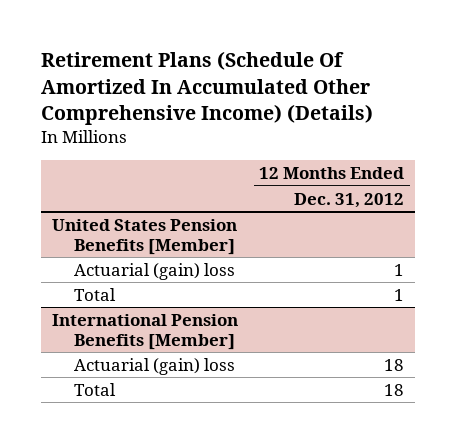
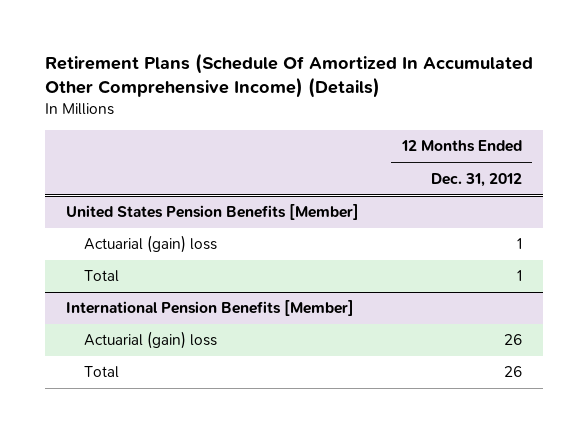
@ International Pension Benefits [Member]
- Actuarial (gain) loss | 18
- Total | 18
+ Actuarial (gain) loss | 26
+ Total | 26

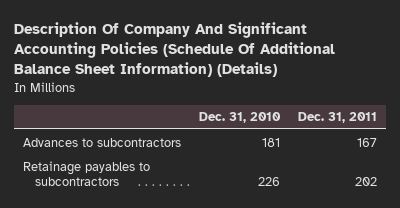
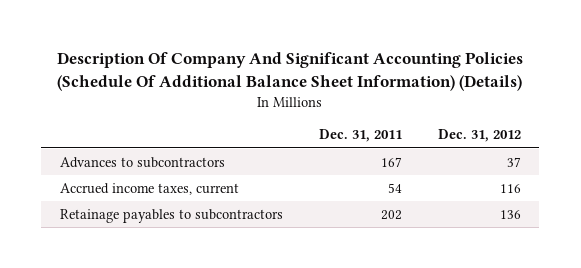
- | Dec. 31, 2010 | Dec. 31, 2011
+ | Dec. 31, 2011 | Dec. 31, 2012
+ Accrued income taxes, current | 54 | 116

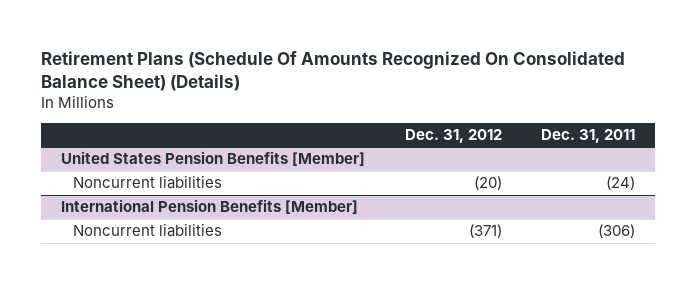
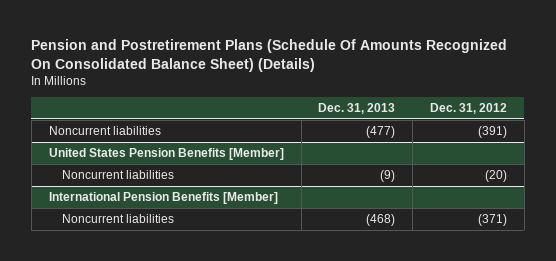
- Retirement Plans (Schedule Of Amounts Recognized On Consolidated Balance Sheet) (Details)
+ Pension and Postretirement Plans (Schedule Of Amounts Recognized On Consolidated Balance Sheet) (Details)
- | Dec. 31, 2012 | Dec. 31, 2011
+ | Dec. 31, 2013 | Dec. 31, 2012
+ Noncurrent liabilities | (477) | (391)

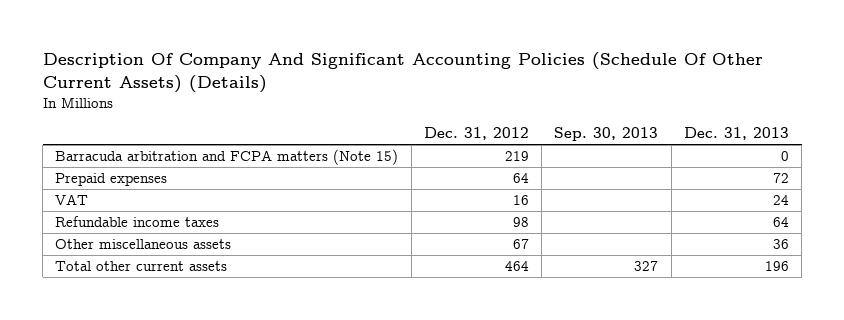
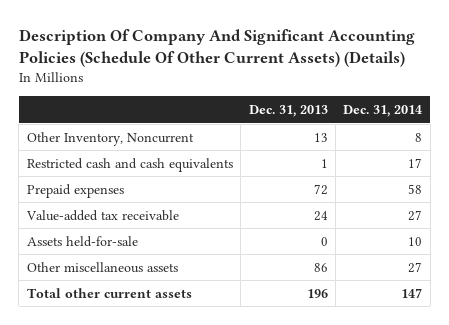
- | Dec. 31, 2012 | Sep. 30, 2013 | Dec. 31, 2013
+ | Dec. 31, 2013 | Dec. 31, 2014
- Barracuda arbitration and FCPA matters (Note 15) | 219 | | 0
+ Other Inventory, Noncurrent | 13 | 8
+ Restricted cash and cash equivalents | 1 | 17
- VAT | 16 | | 24
- Refundable income taxes | 98 | | 64
- Other miscellaneous assets | 67 | | 36
+ Value-added tax receivable | 24 | 27
+ Assets held-for-sale | 0 | 10
+ Other miscellaneous assets | 86 | 27

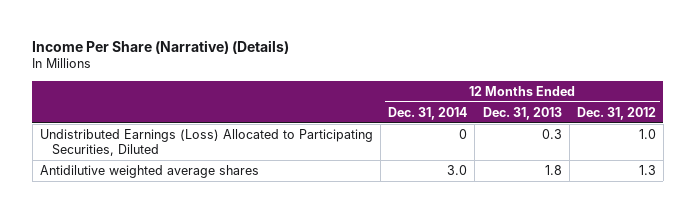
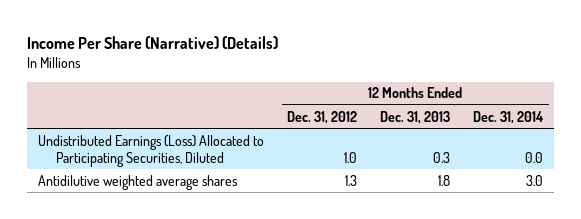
- | 12 Months Ended Dec. 31, 2014 | 12 Months Ended Dec. 31, 2013 | 12 Months Ended Dec. 31, 2012
+ | 12 Months Ended Dec. 31, 2012 | 12 Months Ended Dec. 31, 2013 | 12 Months Ended Dec. 31, 2014
- Undistributed Earnings (Loss) Allocated to Participating Securities, Diluted | 0 | 0.3 | 1.0
+ Undistributed Earnings (Loss) Allocated to Participating Securities, Diluted | 1.0 | 0.3 | 0.0

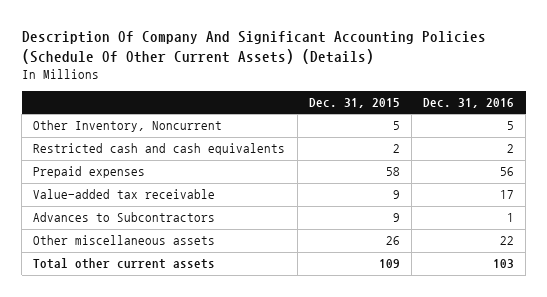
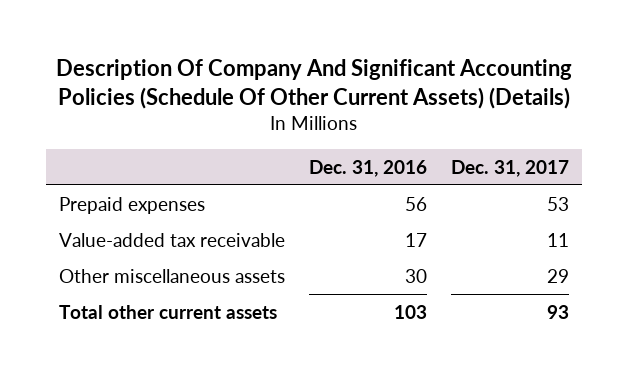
- | Dec. 31, 2015 | Dec. 31, 2016
+ | Dec. 31, 2016 | Dec. 31, 2017
- Other Inventory, Noncurrent | 5 | 5
- Restricted cash and cash equivalents | 2 | 2
- Advances to Subcontractors | 9 | 1
- Other miscellaneous assets | 26 | 22
+ Other miscellaneous assets | 30 | 29

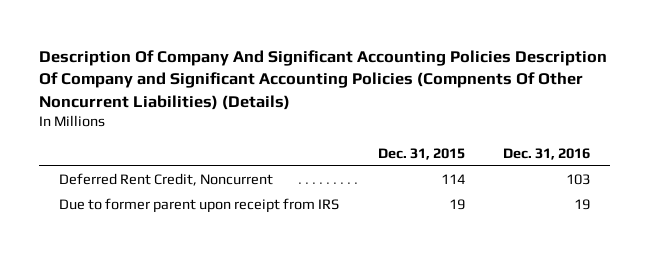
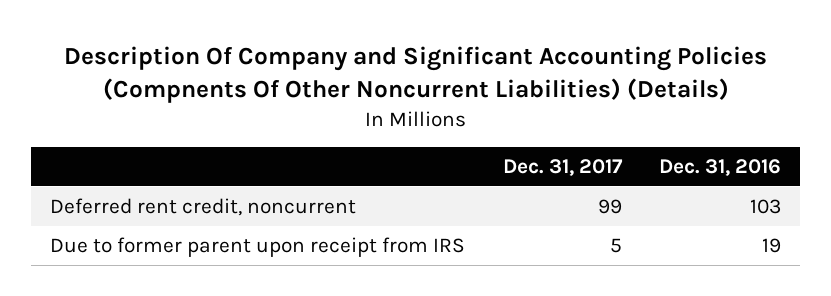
- Description Of Company And Significant Accounting Policies Description Of Company and Significant Accounting Policies (Compnents Of Other Noncurrent Liabilities) (Details)
+ Description Of Company and Significant Accounting Policies (Compnents Of Other Noncurrent Liabilities) (Details)
- | Dec. 31, 2015 | Dec. 31, 2016
+ | Dec. 31, 2017 | Dec. 31, 2016
- Deferred Rent Credit, Noncurrent | 114 | 103
+ Deferred rent credit, noncurrent | 99 | 103

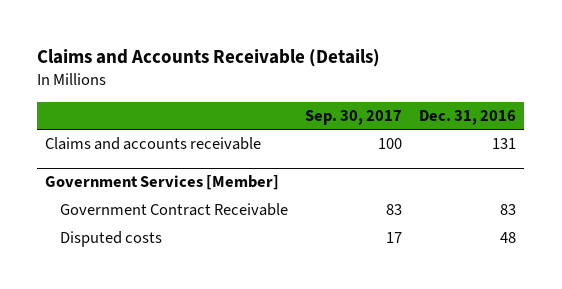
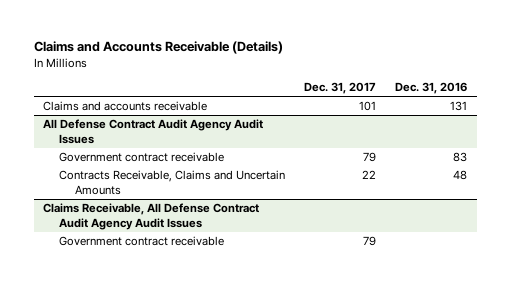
- | Sep. 30, 2017 | Dec. 31, 2016
+ | Dec. 31, 2017 | Dec. 31, 2016
- Government Services [Member]
- Government Contract Receivable | 83 | 83
- Disputed costs | 17 | 48
+ All Defense Contract Audit Agency Audit Issues
+ Government contract receivable | 79 | 83
+ Contracts Receivable, Claims and Uncertain Amounts | 22 | 48
+ Claims Receivable, All Defense Contract Audit Agency Audit Issues
+ Government contract receivable | 79 |

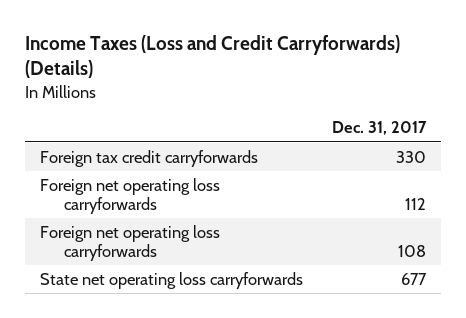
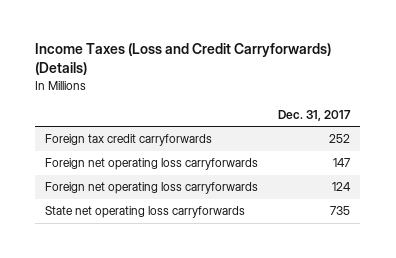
- Foreign tax credit carryforwards | 330
- Foreign net operating loss carryforwards | 112
- Foreign net operating loss carryforwards | 108
- State net operating loss carryforwards | 677
+ Foreign tax credit carryforwards | 252
+ Foreign net operating loss carryforwards | 147
+ Foreign net operating loss carryforwards | 124
+ State net operating loss carryforwards | 735

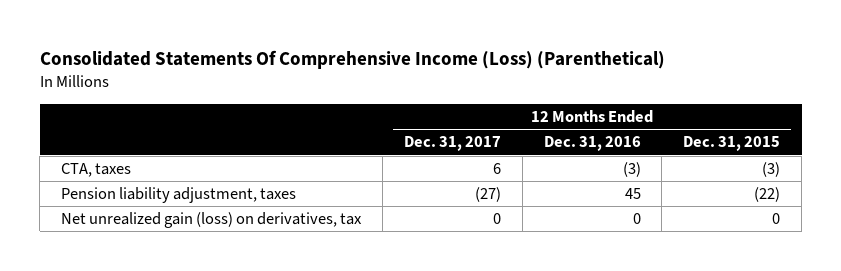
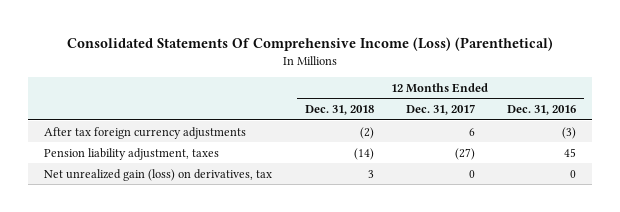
- | 12 Months Ended Dec. 31, 2017 | 12 Months Ended Dec. 31, 2016 | 12 Months Ended Dec. 31, 2015
+ | 12 Months Ended Dec. 31, 2018 | 12 Months Ended Dec. 31, 2017 | 12 Months Ended Dec. 31, 2016
- CTA, taxes | 6 | (3) | (3)
+ After tax foreign currency adjustments | (2) | 6 | (3)

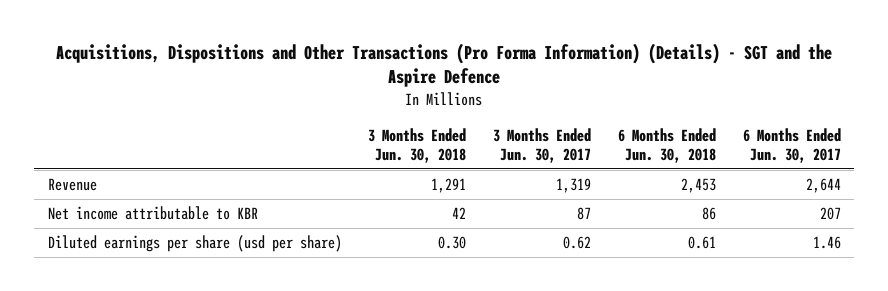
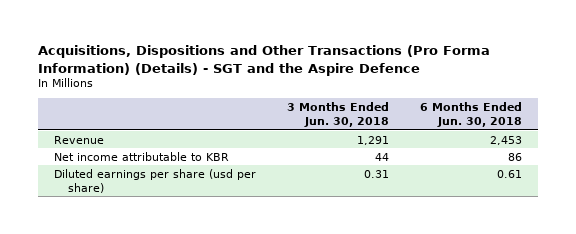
- | 3 Months Ended Jun. 30, 2018 | 3 Months Ended Jun. 30, 2017 | 6 Months Ended Jun. 30, 2018 | 6 Months Ended Jun. 30, 2017
+ | 3 Months Ended Jun. 30, 2018 | 6 Months Ended Jun. 30, 2018
- Net income attributable to KBR | 42 | 87 | 86 | 207
- Diluted earnings per share (usd per share) | 0.30 | 0.62 | 0.61 | 1.46
+ Net income attributable to KBR | 44 | 86
+ Diluted earnings per share (usd per share) | 0.31 | 0.61

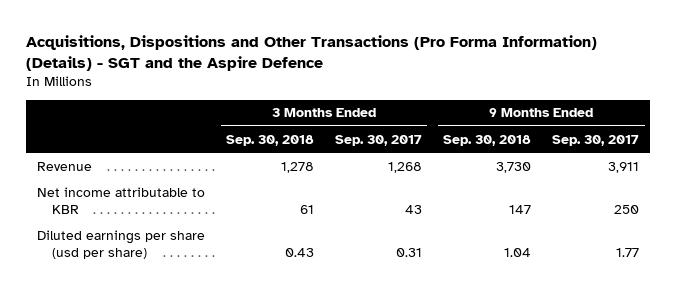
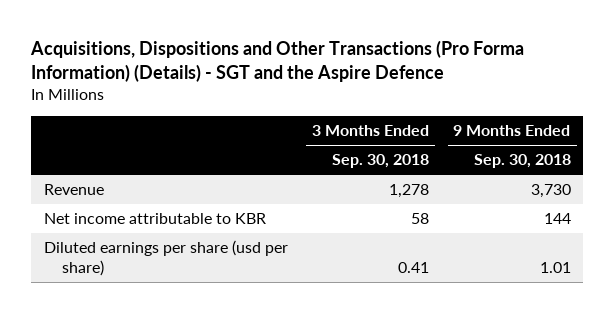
- | 3 Months Ended Sep. 30, 2018 | 3 Months Ended Sep. 30, 2017 | 9 Months Ended Sep. 30, 2018 | 9 Months Ended Sep. 30, 2017
+ | 3 Months Ended Sep. 30, 2018 | 9 Months Ended Sep. 30, 2018
- Net income attributable to KBR | 61 | 43 | 147 | 250
- Diluted earnings per share (usd per share) | 0.43 | 0.31 | 1.04 | 1.77
+ Net income attributable to KBR | 58 | 144
+ Diluted earnings per share (usd per share) | 0.41 | 1.01

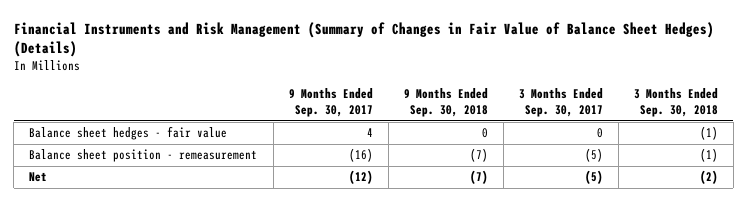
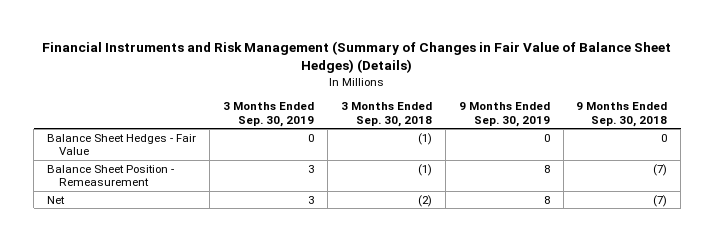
- | 9 Months Ended Sep. 30, 2017 | 9 Months Ended Sep. 30, 2018 | 3 Months Ended Sep. 30, 2017 | 3 Months Ended Sep. 30, 2018
+ | 3 Months Ended Sep. 30, 2019 | 3 Months Ended Sep. 30, 2018 | 9 Months Ended Sep. 30, 2019 | 9 Months Ended Sep. 30, 2018
- Balance sheet hedges - fair value | 4 | 0 | 0 | (1)
- Balance sheet position - remeasurement | (16) | (7) | (5) | (1)
+ Balance Sheet Hedges - Fair Value | 0 | (1) | 0 | 0
+ Balance Sheet Position - Remeasurement | 3 | (1) | 8 | (7)

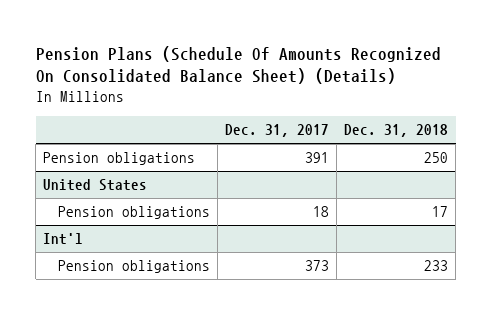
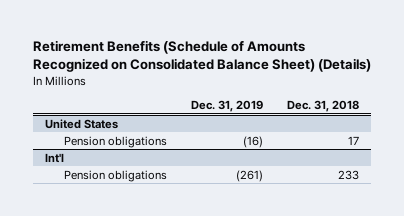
- Pension Plans (Schedule Of Amounts Recognized On Consolidated Balance Sheet) (Details)
+ Retirement Benefits (Schedule of Amounts Recognized on Consolidated Balance Sheet) (Details)
- | Dec. 31, 2017 | Dec. 31, 2018
+ | Dec. 31, 2019 | Dec. 31, 2018
- Pension obligations | 391 | 250

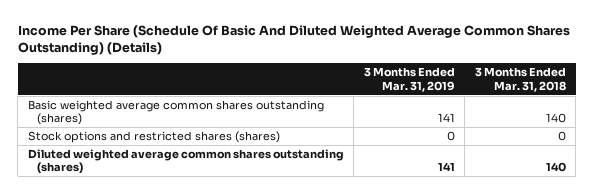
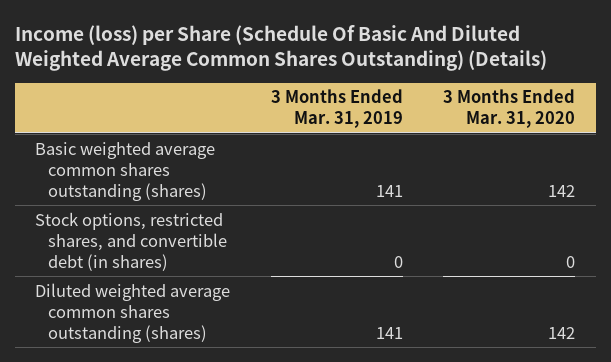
- Income Per Share (Schedule Of Basic And Diluted Weighted Average Common Shares Outstanding) (Details)
+ Income (loss) per Share (Schedule Of Basic And Diluted Weighted Average Common Shares Outstanding) (Details)
- | 3 Months Ended Mar. 31, 2019 | 3 Months Ended Mar. 31, 2018
+ | 3 Months Ended Mar. 31, 2019 | 3 Months Ended Mar. 31, 2020
- Stock options and restricted shares (shares) | 0 | 0
+ Stock options, restricted shares, and convertible debt (in shares) | 0 | 0

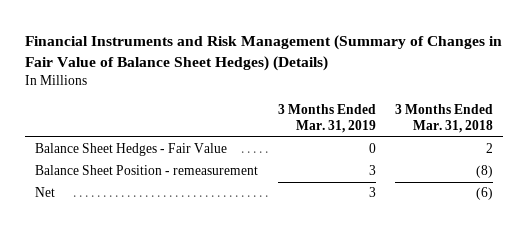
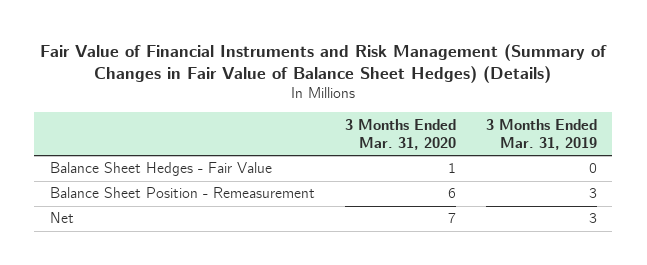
- Financial Instruments and Risk Management (Summary of Changes in Fair Value of Balance Sheet Hedges) (Details)
+ Fair Value of Financial Instruments and Risk Management (Summary of Changes in Fair Value of Balance Sheet Hedges) (Details)
- | 3 Months Ended Mar. 31, 2019 | 3 Months Ended Mar. 31, 2018
+ | 3 Months Ended Mar. 31, 2020 | 3 Months Ended Mar. 31, 2019
- Balance Sheet Position - remeasurement | 3 | (8)
+ Balance Sheet Position - Remeasurement | 6 | 3

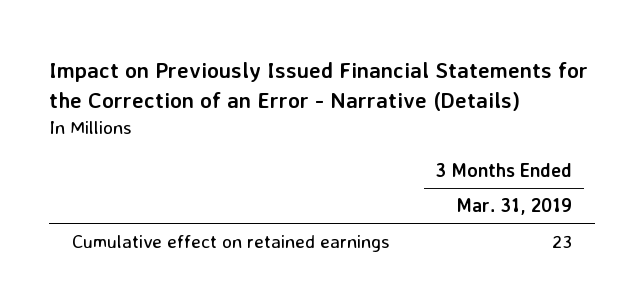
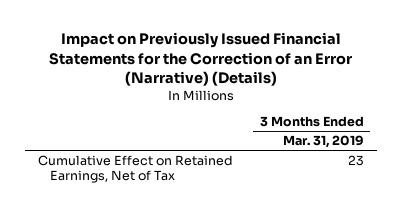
- Impact on Previously Issued Financial Statements for the Correction of an Error - Narrative (Details)
+ Impact on Previously Issued Financial Statements for the Correction of an Error (Narrative) (Details)
- Cumulative effect on retained earnings | 23
+ Cumulative Effect on Retained Earnings, Net of Tax | 23

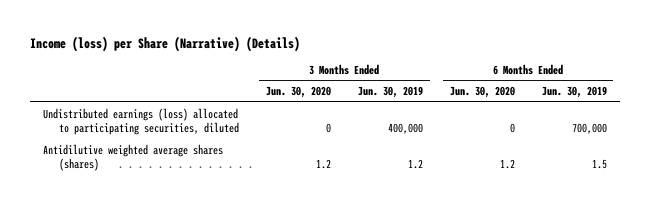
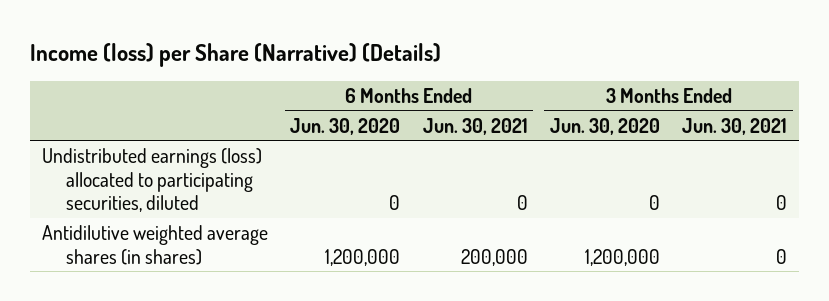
- | 3 Months Ended Jun. 30, 2020 | 3 Months Ended Jun. 30, 2019 | 6 Months Ended Jun. 30, 2020 | 6 Months Ended Jun. 30, 2019
+ | 6 Months Ended Jun. 30, 2020 | 6 Months Ended Jun. 30, 2021 | 3 Months Ended Jun. 30, 2020 | 3 Months Ended Jun. 30, 2021
- Antidilutive weighted average shares (shares) | 1.2 | 1.2 | 1.2 | 1.5
+ Antidilutive weighted average shares (in shares) | 1,200,000 | 200,000 | 1,200,000 | 0

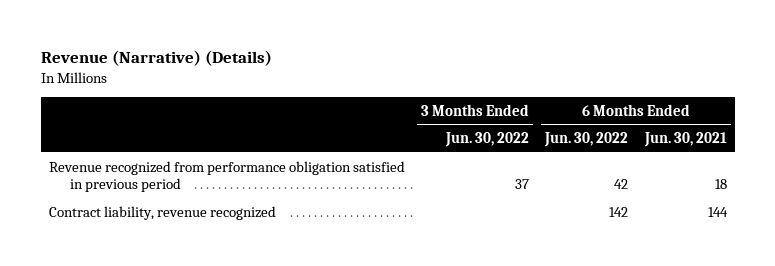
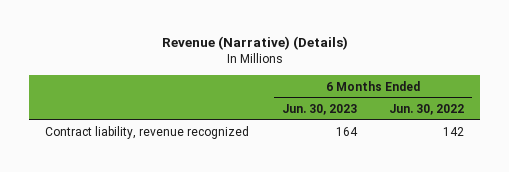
- | 3 Months Ended Jun. 30, 2022 | 6 Months Ended Jun. 30, 2022 | 6 Months Ended Jun. 30, 2021
+ | 6 Months Ended Jun. 30, 2023 | 6 Months Ended Jun. 30, 2022
- Revenue recognized from performance obligation satisfied in previous period | 37 | 42 | 18

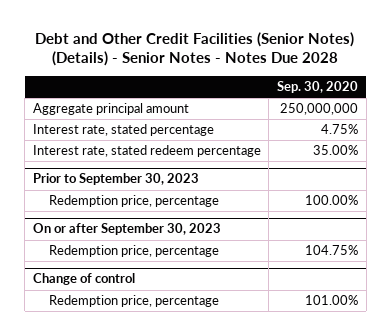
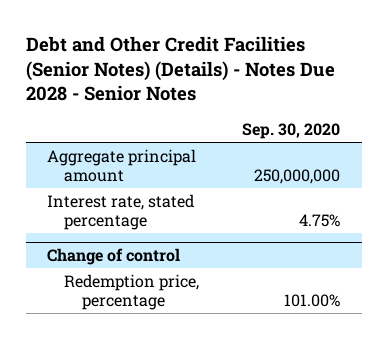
- Debt and Other Credit Facilities (Senior Notes) (Details) - Senior Notes - Notes Due 2028
+ Debt and Other Credit Facilities (Senior Notes) (Details) - Notes Due 2028 - Senior Notes
- Interest rate, stated redeem percentage | 35.00%
- Prior to September 30, 2023
- Redemption price, percentage | 100.00%
- On or after September 30, 2023
- Redemption price, percentage | 104.75%

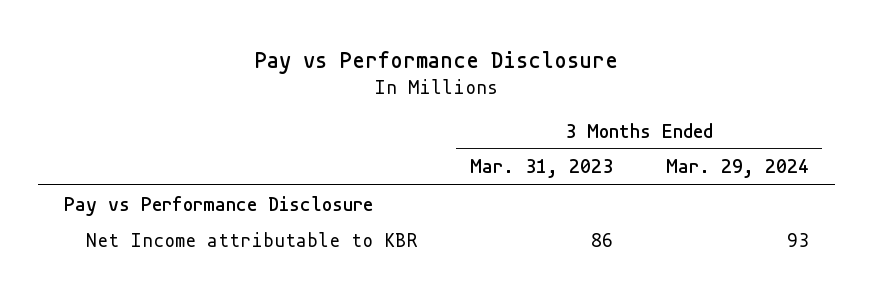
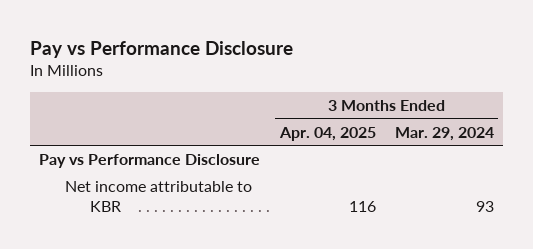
- | 3 Months Ended Mar. 31, 2023 | 3 Months Ended Mar. 29, 2024
+ | 3 Months Ended Apr. 04, 2025 | 3 Months Ended Mar. 29, 2024
- Net Income attributable to KBR | 86 | 93
+ Net income attributable to KBR | 116 | 93

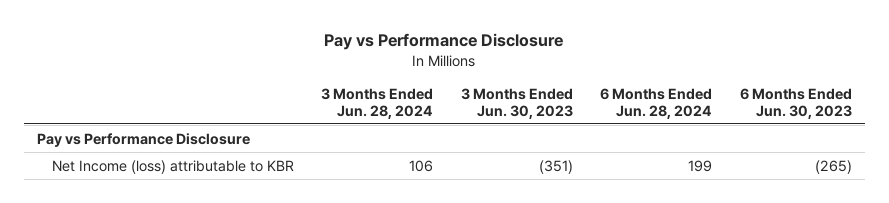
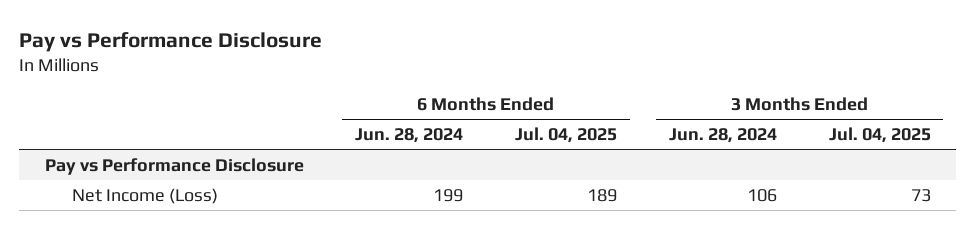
- | 3 Months Ended Jun. 28, 2024 | 3 Months Ended Jun. 30, 2023 | 6 Months Ended Jun. 28, 2024 | 6 Months Ended Jun. 30, 2023
+ | 6 Months Ended Jun. 28, 2024 | 6 Months Ended Jul. 04, 2025 | 3 Months Ended Jun. 28, 2024 | 3 Months Ended Jul. 04, 2025
- Net Income (loss) attributable to KBR | 106 | (351) | 199 | (265)
+ Net Income (Loss) | 199 | 189 | 106 | 73

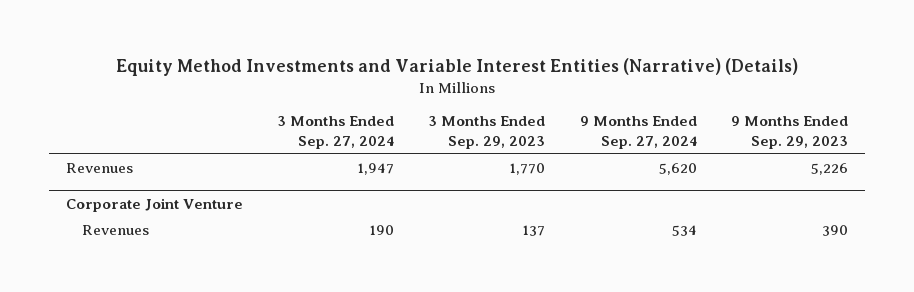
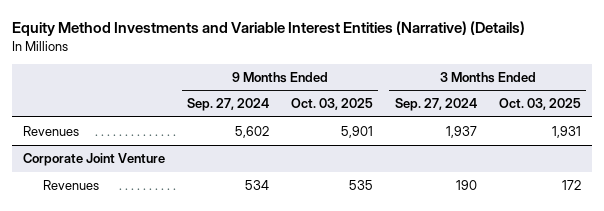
- | 3 Months Ended Sep. 27, 2024 | 3 Months Ended Sep. 29, 2023 | 9 Months Ended Sep. 27, 2024 | 9 Months Ended Sep. 29, 2023
+ | 9 Months Ended Sep. 27, 2024 | 9 Months Ended Oct. 03, 2025 | 3 Months Ended Sep. 27, 2024 | 3 Months Ended Oct. 03, 2025
- Revenues | 1,947 | 1,770 | 5,620 | 5,226
+ Revenues | 5,602 | 5,901 | 1,937 | 1,931

